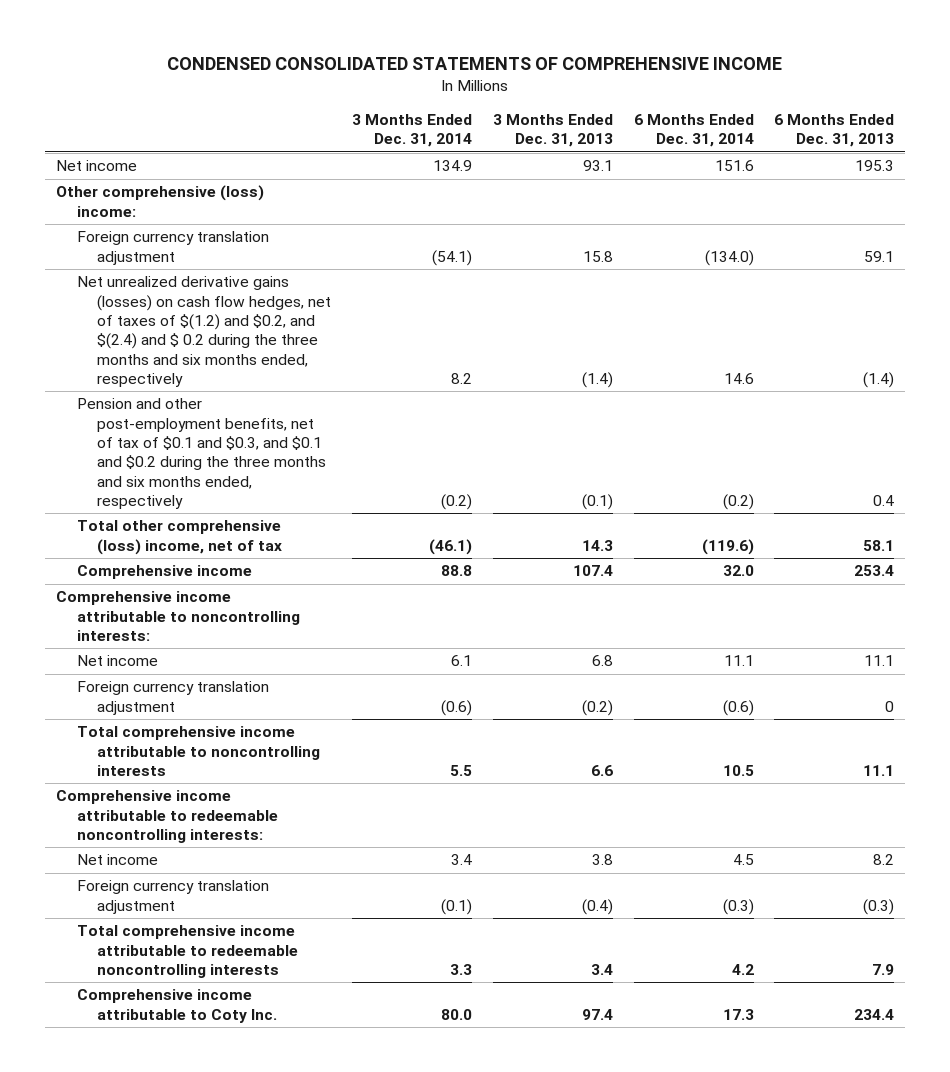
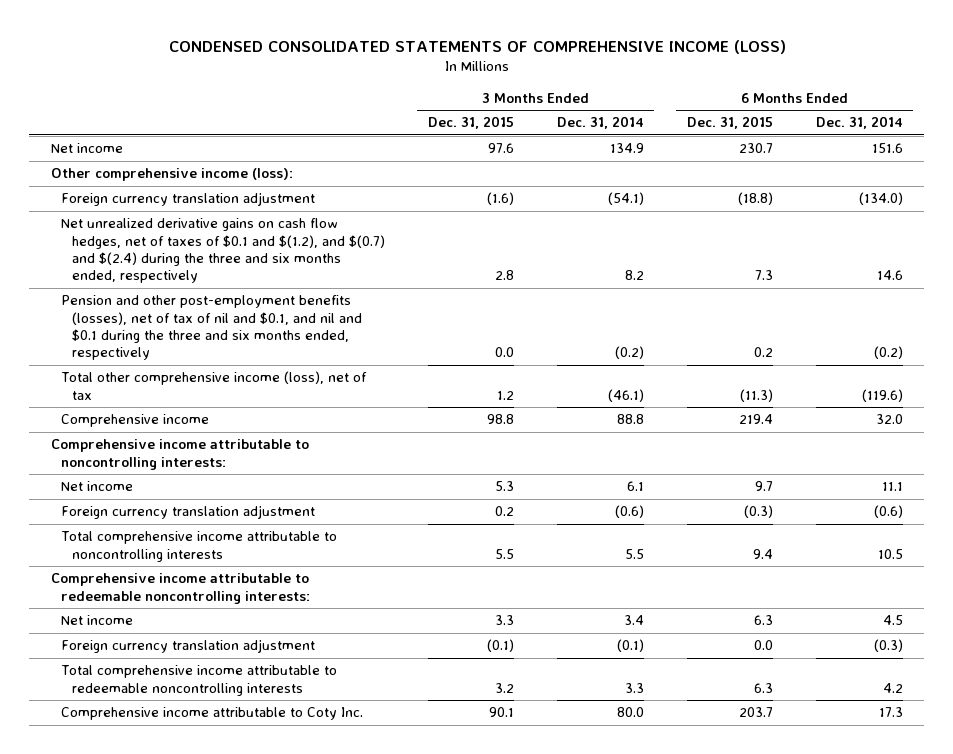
- CONDENSED CONSOLIDATED STATEMENTS OF COMPREHENSIVE INCOME
+ CONDENSED CONSOLIDATED STATEMENTS OF COMPREHENSIVE INCOME (LOSS)
- | 3 Months Ended Dec. 31, 2014 | 3 Months Ended Dec. 31, 2013 | 6 Months Ended Dec. 31, 2014 | 6 Months Ended Dec. 31, 2013
+ | 3 Months Ended Dec. 31, 2015 | 3 Months Ended Dec. 31, 2014 | 6 Months Ended Dec. 31, 2015 | 6 Months Ended Dec. 31, 2014
- Other comprehensive (loss) income:
+ Other comprehensive income (loss):
- Net unrealized derivative gains (losses) on cash flow hedges, net of taxes of $(1.2) and $0.2, and $(2.4) and $ 0.2 during the three months and six months ended, respectively | 8.2 | (1.4) | 14.6 | (1.4)
- Pension and other post-employment benefits, net of tax of $0.1 and $0.3, and $0.1 and $0.2 during the three months and six months ended, respectively | (0.2) | (0.1) | (0.2) | 0.4
- Total other comprehensive (loss) income, net of tax | (46.1) | 14.3 | (119.6) | 58.1
+ Net unrealized derivative gains on cash flow hedges, net of taxes of $0.1 and $(1.2), and $(0.7) and $(2.4) during the three and six months ended, respectively | 2.8 | 8.2 | 7.3 | 14.6
+ Pension and other post-employment benefits (losses), net of tax of nil and $0.1, and nil and $0.1 during the three and six months ended, respectively | 0.0 | (0.2) | 0.2 | (0.2)
+ Total other comprehensive income (loss), net of tax | 1.2 | (46.1) | (11.3) | (119.6)

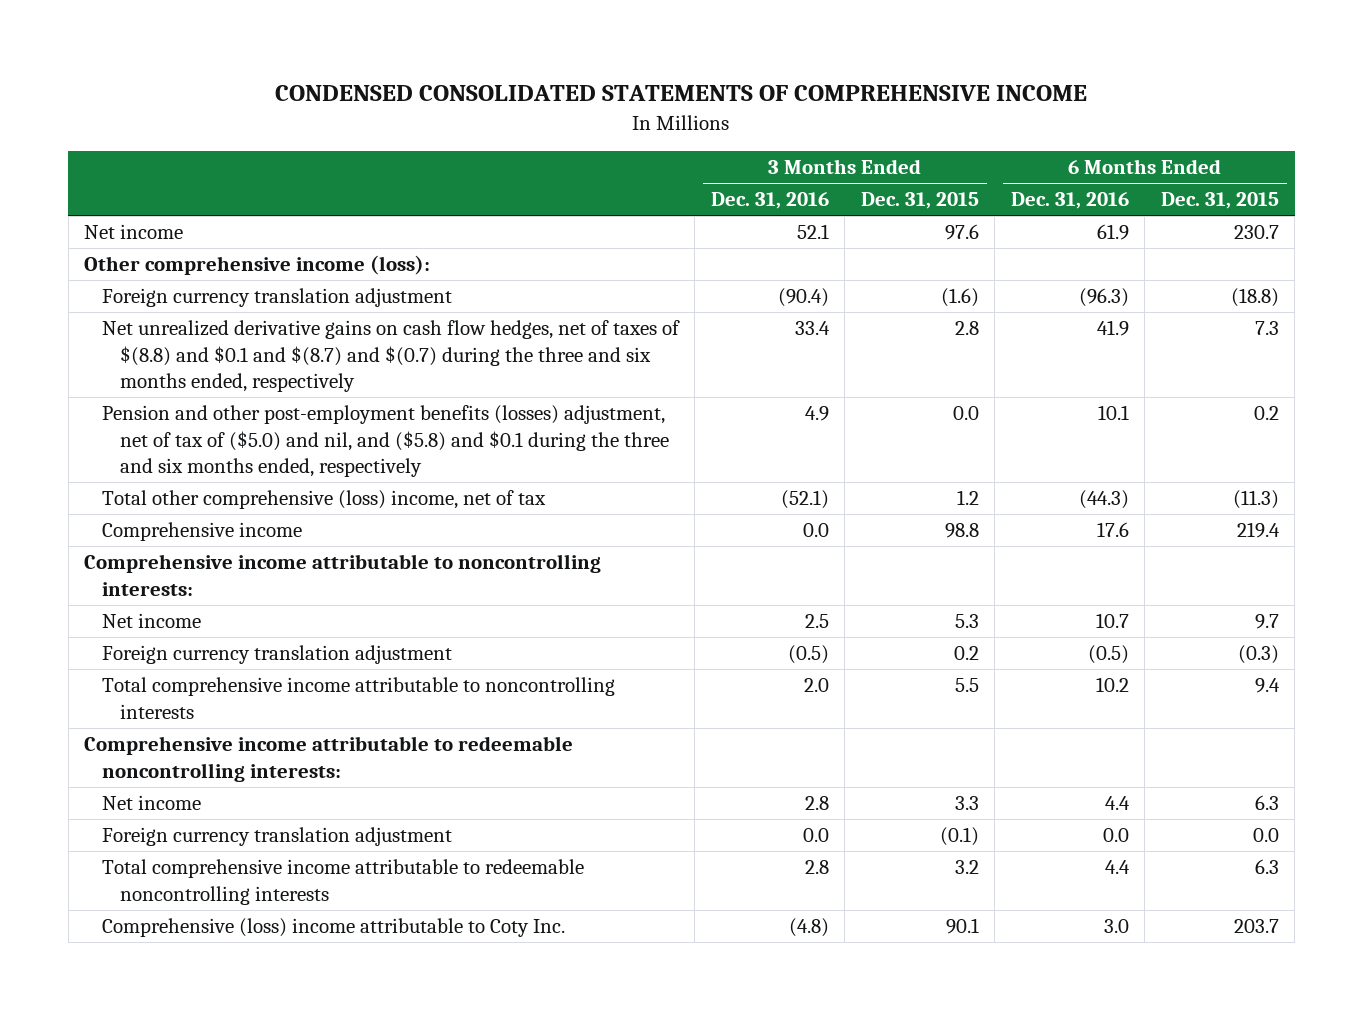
- CONDENSED CONSOLIDATED STATEMENTS OF COMPREHENSIVE INCOME (LOSS)
+ CONDENSED CONSOLIDATED STATEMENTS OF COMPREHENSIVE INCOME
- | 3 Months Ended Dec. 31, 2015 | 3 Months Ended Dec. 31, 2014 | 6 Months Ended Dec. 31, 2015 | 6 Months Ended Dec. 31, 2014
+ | 3 Months Ended Dec. 31, 2016 | 3 Months Ended Dec. 31, 2015 | 6 Months Ended Dec. 31, 2016 | 6 Months Ended Dec. 31, 2015
- Net unrealized derivative gains on cash flow hedges, net of taxes of $0.1 and $(1.2), and $(0.7) and $(2.4) during the three and six months ended, respectively | 2.8 | 8.2 | 7.3 | 14.6
- Pension and other post-employment benefits (losses), net of tax of nil and $0.1, and nil and $0.1 during the three and six months ended, respectively | 0.0 | (0.2) | 0.2 | (0.2)
- Total other comprehensive income (loss), net of tax | 1.2 | (46.1) | (11.3) | (119.6)
+ Net unrealized derivative gains on cash flow hedges, net of taxes of $(8.8) and $0.1 and $(8.7) and $(0.7) during the three and six months ended, respectively | 33.4 | 2.8 | 41.9 | 7.3
+ Pension and other post-employment benefits (losses) adjustment, net of tax of ($5.0) and nil, and ($5.8) and $0.1 during the three and six months ended, respectively | 4.9 | 0.0 | 10.1 | 0.2
+ Total other comprehensive (loss) income, net of tax | (52.1) | 1.2 | (44.3) | (11.3)
- Comprehensive income attributable to Coty Inc. | 90.1 | 80.0 | 203.7 | 17.3
+ Comprehensive (loss) income attributable to Coty Inc. | (4.8) | 90.1 | 3.0 | 203.7

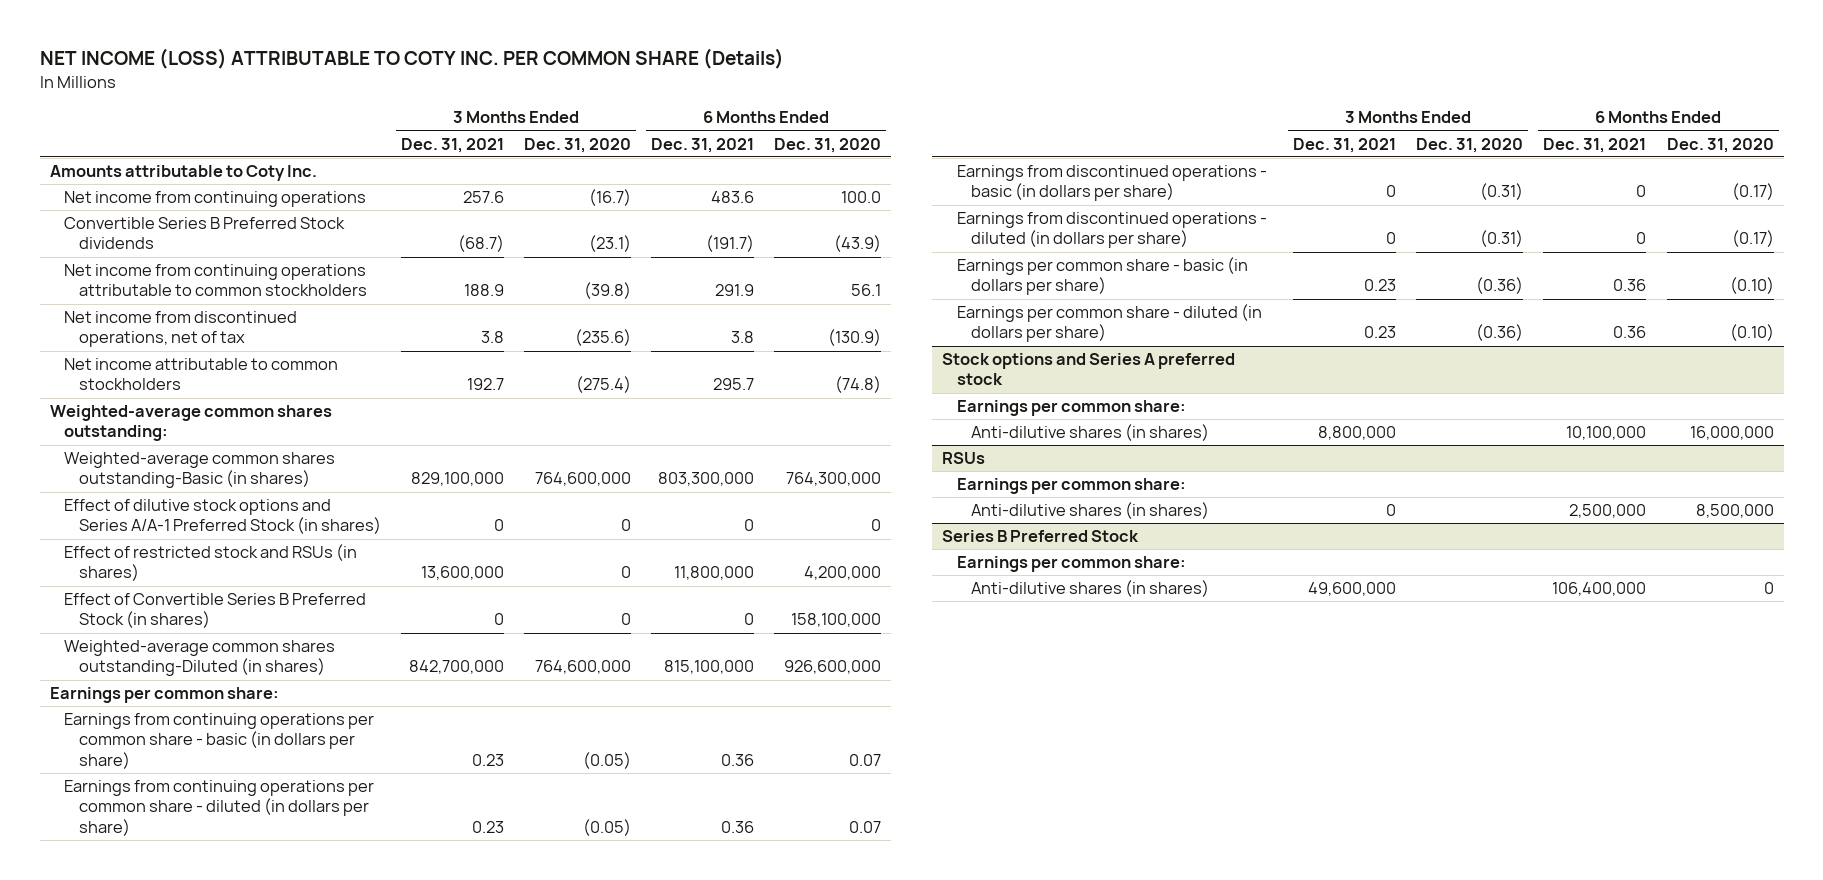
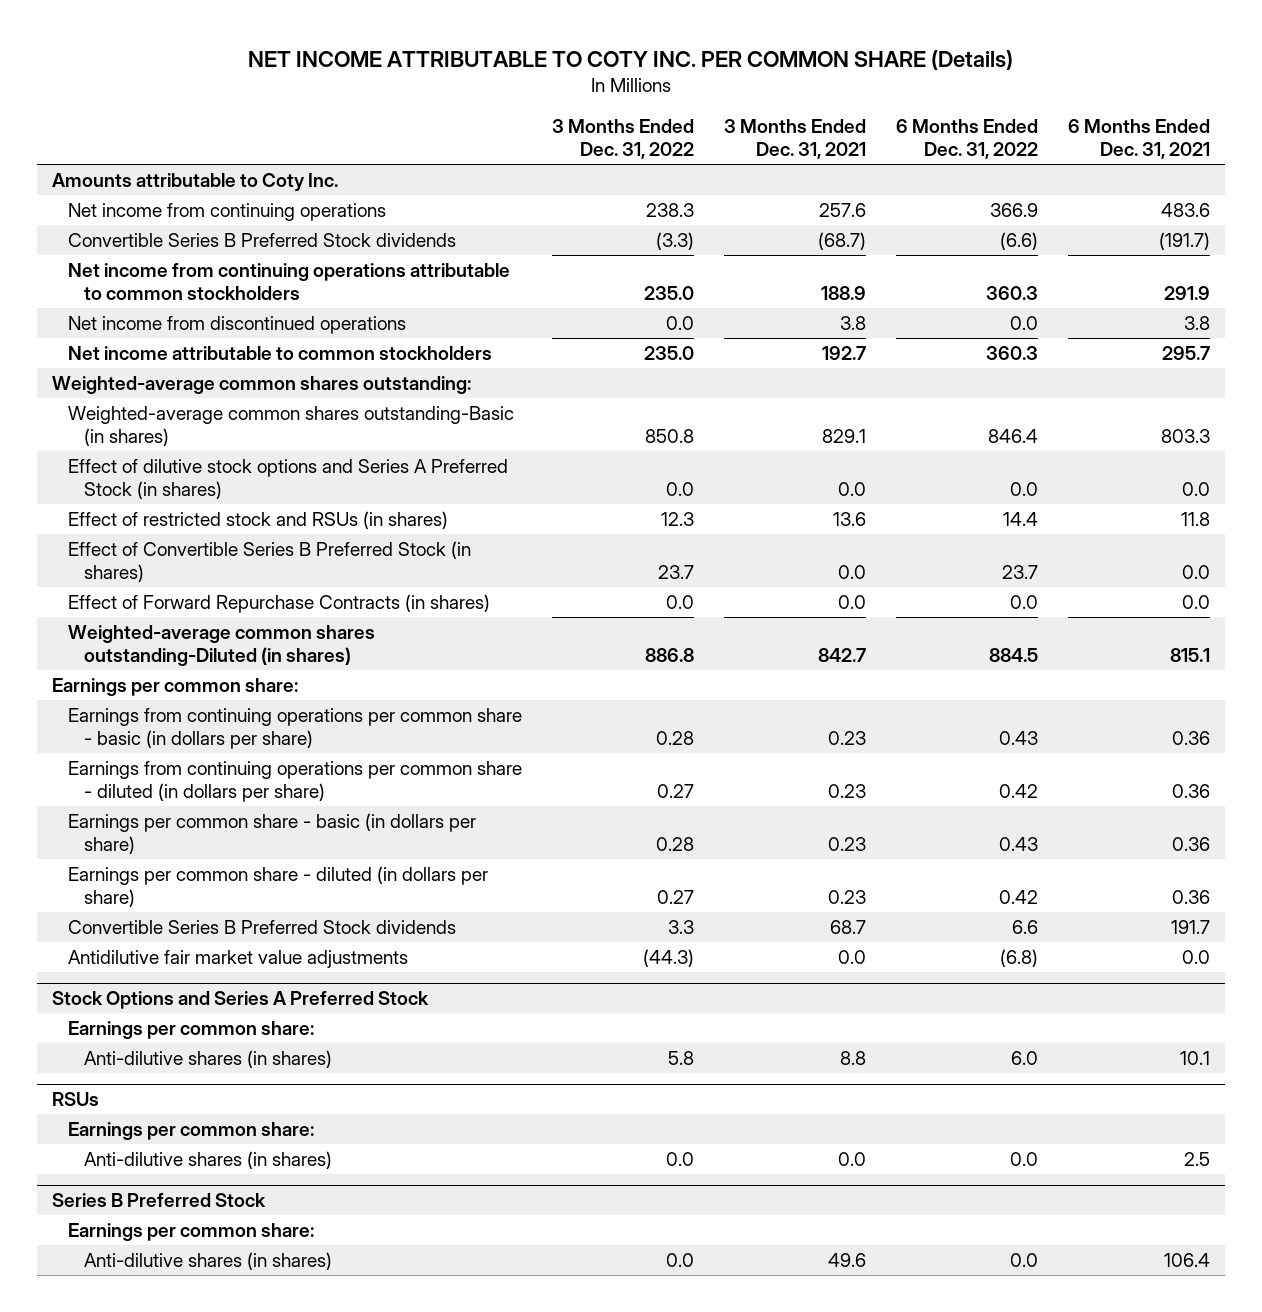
- NET INCOME (LOSS) ATTRIBUTABLE TO COTY INC. PER COMMON SHARE (Details)
+ NET INCOME ATTRIBUTABLE TO COTY INC. PER COMMON SHARE (Details)
- | 3 Months Ended Dec. 31, 2021 | 3 Months Ended Dec. 31, 2020 | 6 Months Ended Dec. 31, 2021 | 6 Months Ended Dec. 31, 2020
+ | 3 Months Ended Dec. 31, 2022 | 3 Months Ended Dec. 31, 2021 | 6 Months Ended Dec. 31, 2022 | 6 Months Ended Dec. 31, 2021
- Net income from discontinued operations, net of tax | 3.8 | (235.6) | 3.8 | (130.9)
+ Net income from discontinued operations | 0.0 | 3.8 | 0.0 | 3.8
- Weighted-average common shares outstanding-Basic (in shares) | 829,100,000 | 764,600,000 | 803,300,000 | 764,300,000
- Effect of dilutive stock options and Series A/A-1 Preferred Stock (in shares) | 0 | 0 | 0 | 0
- Effect of restricted stock and RSUs (in shares) | 13,600,000 | 0 | 11,800,000 | 4,200,000
- Effect of Convertible Series B Preferred Stock (in shares) | 0 | 0 | 0 | 158,100,000
- Weighted-average common shares outstanding-Diluted (in shares) | 842,700,000 | 764,600,000 | 815,100,000 | 926,600,000
+ Weighted-average common shares outstanding-Basic (in shares) | 850.8 | 829.1 | 846.4 | 803.3
+ Effect of dilutive stock options and Series A Preferred Stock (in shares) | 0.0 | 0.0 | 0.0 | 0.0
+ Effect of restricted stock and RSUs (in shares) | 12.3 | 13.6 | 14.4 | 11.8
+ Effect of Convertible Series B Preferred Stock (in shares) | 23.7 | 0.0 | 23.7 | 0.0
+ Effect of Forward Repurchase Contracts (in shares) | 0.0 | 0.0 | 0.0 | 0.0
+ Weighted-average common shares outstanding-Diluted (in shares) | 886.8 | 842.7 | 884.5 | 815.1
- Earnings from discontinued operations - basic (in dollars per share) | 0 | (0.31) | 0 | (0.17)
- Earnings from discontinued operations - diluted (in dollars per share) | 0 | (0.31) | 0 | (0.17)
- Stock options and Series A preferred stock
+ Convertible Series B Preferred Stock dividends | 3.3 | 68.7 | 6.6 | 191.7
+ Antidilutive fair market value adjustments | (44.3) | 0.0 | (6.8) | 0.0
+ Stock Options and Series A Preferred Stock
- Anti-dilutive shares (in shares) | 8,800,000 | | 10,100,000 | 16,000,000
+ Anti-dilutive shares (in shares) | 5.8 | 8.8 | 6.0 | 10.1
@ RSUs
- Anti-dilutive shares (in shares) | 0 | | 2,500,000 | 8,500,000
+ Anti-dilutive shares (in shares) | 0.0 | 0.0 | 0.0 | 2.5
@ Series B Preferred Stock
- Anti-dilutive shares (in shares) | 49,600,000 | | 106,400,000 | 0
+ Anti-dilutive shares (in shares) | 0.0 | 49.6 | 0.0 | 106.4

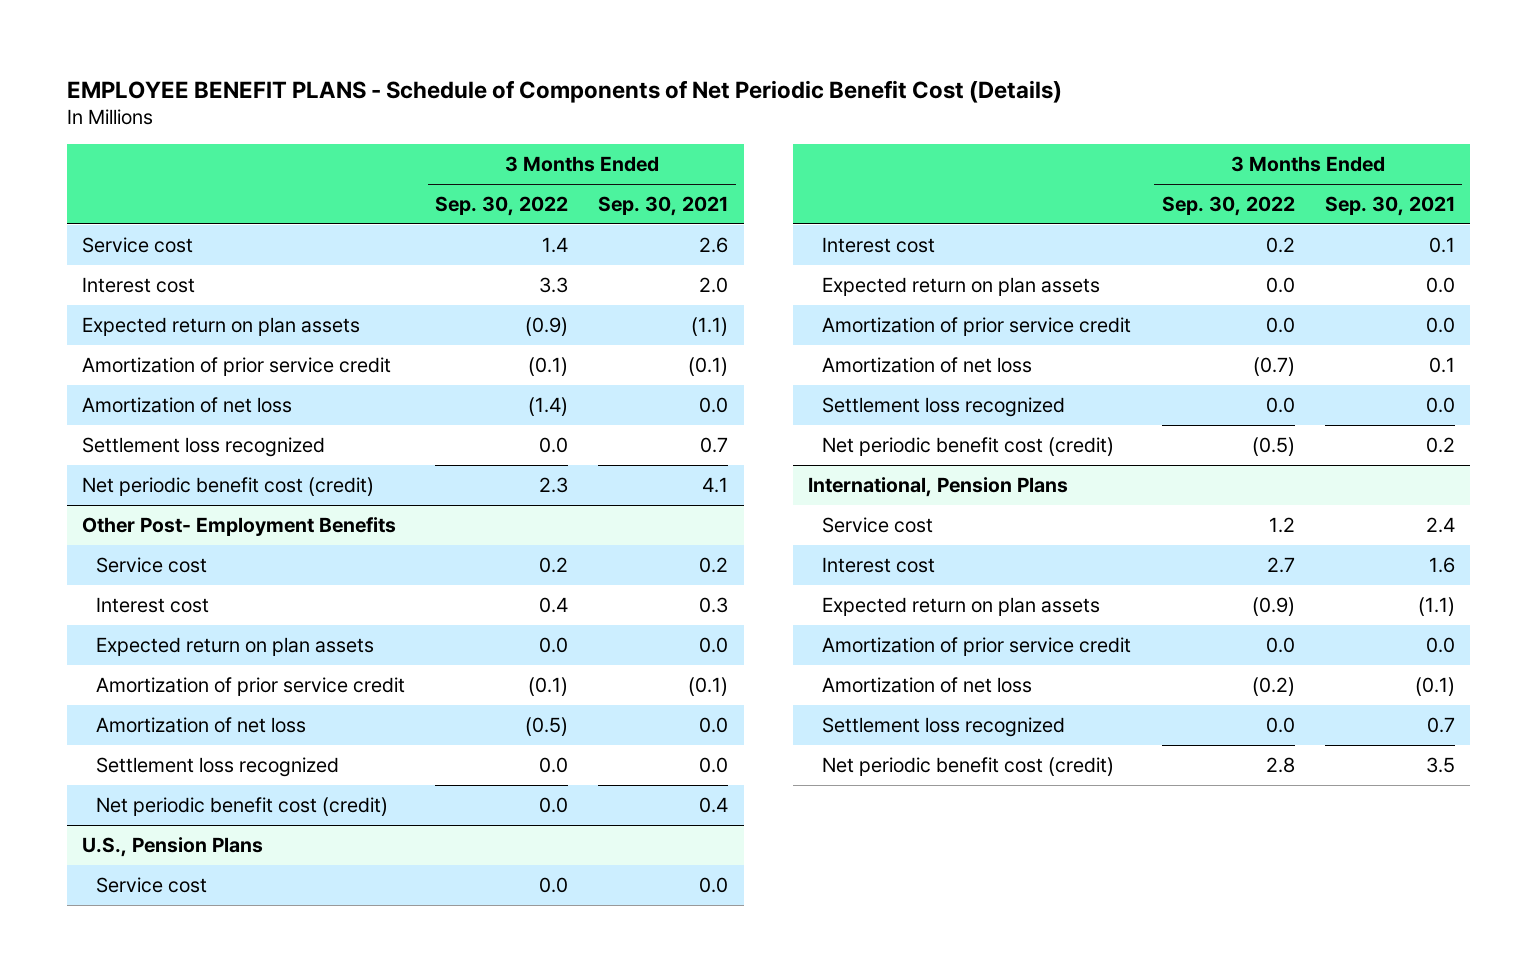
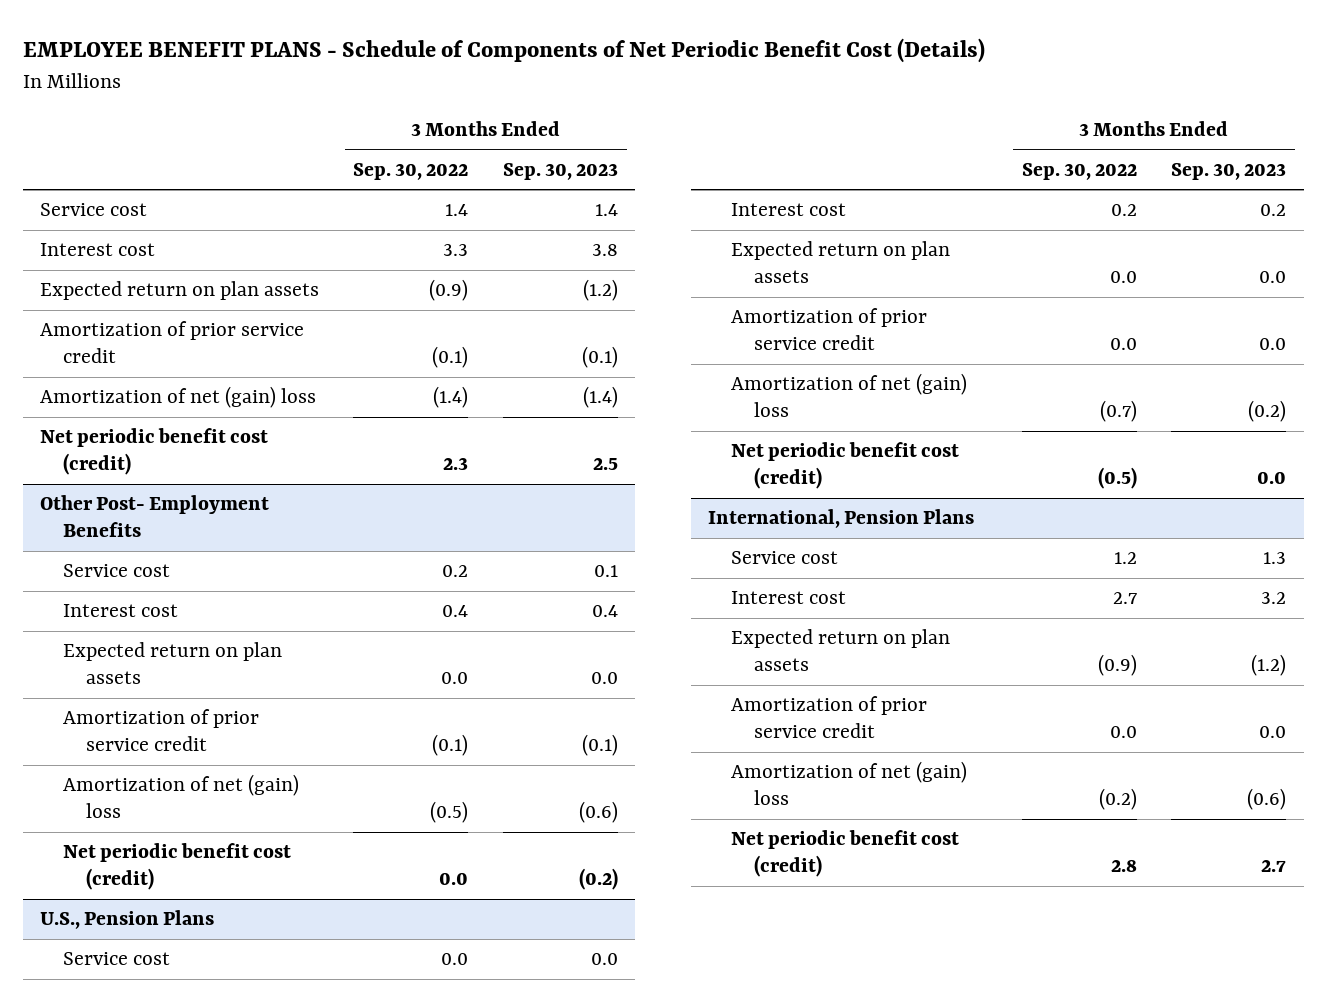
- | 3 Months Ended Sep. 30, 2022 | 3 Months Ended Sep. 30, 2021
+ | 3 Months Ended Sep. 30, 2022 | 3 Months Ended Sep. 30, 2023
- Amortization of net loss | (1.4) | 0.0
- Settlement loss recognized | 0.0 | 0.7
+ Amortization of net (gain) loss | (1.4) | (1.4)
@ Other Post- Employment Benefits
- Amortization of net loss | (0.5) | 0.0
- Settlement loss recognized | 0.0 | 0.0
+ Amortization of net (gain) loss | (0.5) | (0.6)
@ U.S., Pension Plans
- Amortization of net loss | (0.7) | 0.1
- Settlement loss recognized | 0.0 | 0.0
+ Amortization of net (gain) loss | (0.7) | (0.2)
@ International, Pension Plans
- Amortization of net loss | (0.2) | (0.1)
- Settlement loss recognized | 0.0 | 0.7
+ Amortization of net (gain) loss | (0.2) | (0.6)

